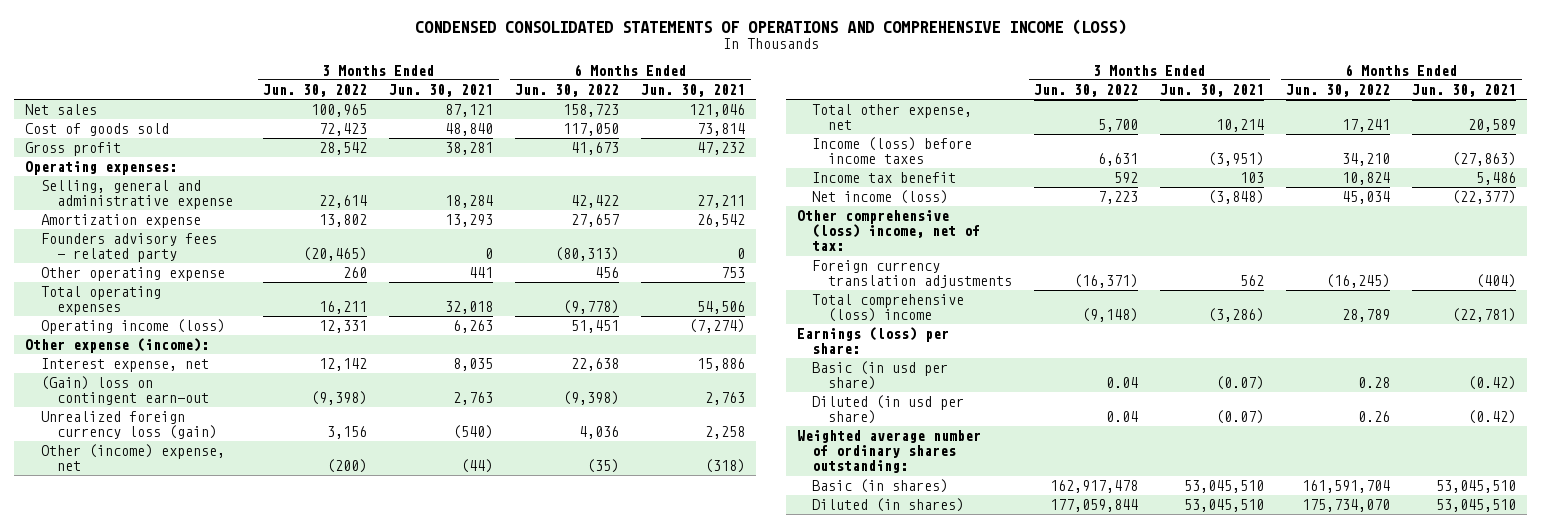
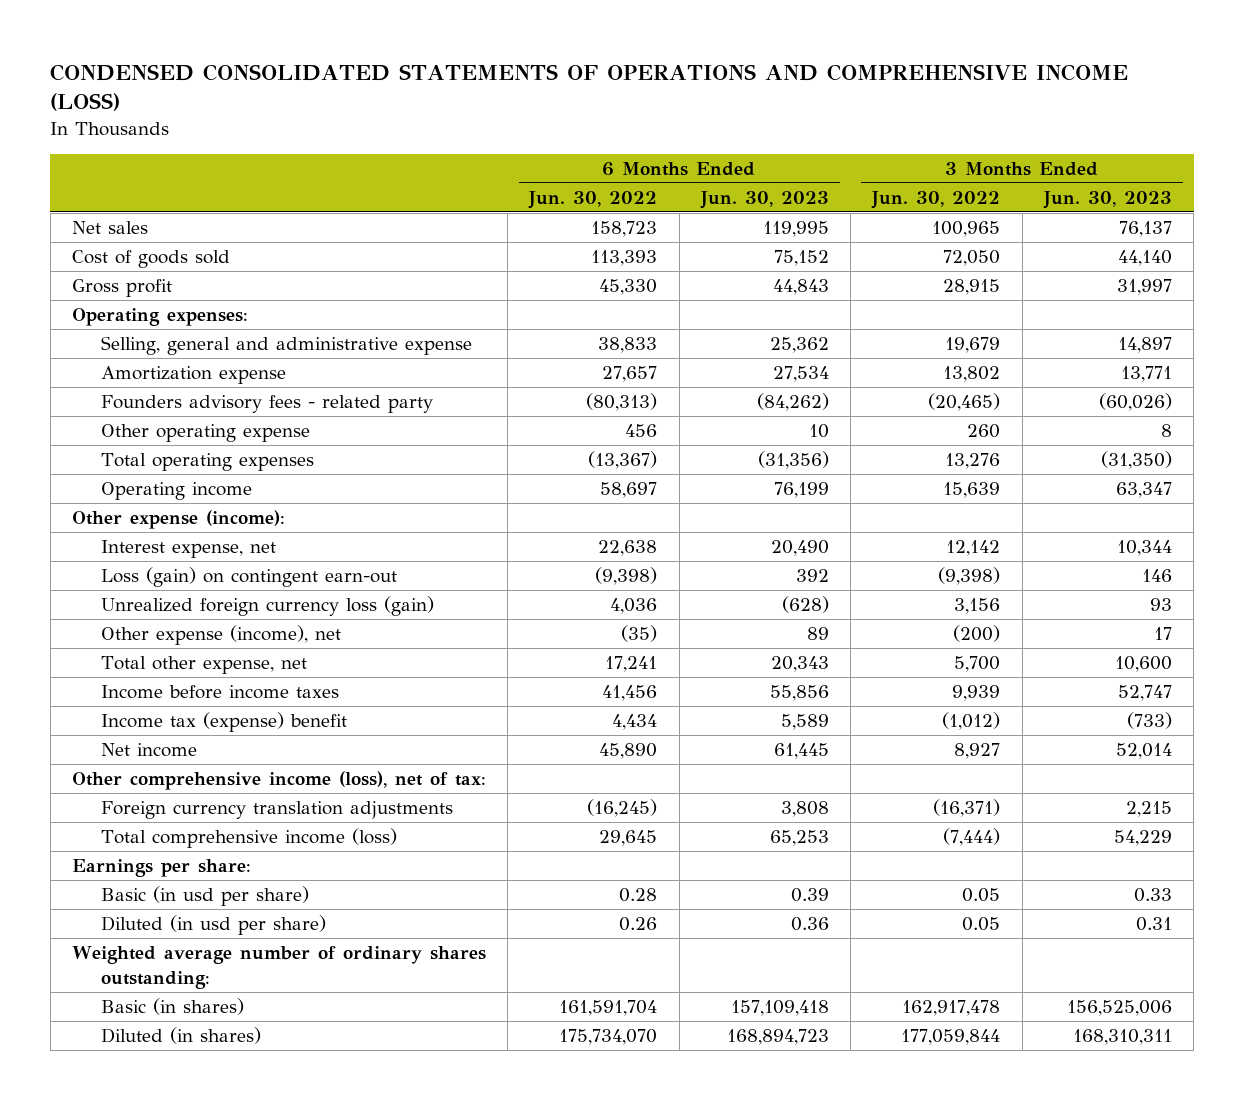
- | 3 Months Ended Jun. 30, 2022 | 3 Months Ended Jun. 30, 2021 | 6 Months Ended Jun. 30, 2022 | 6 Months Ended Jun. 30, 2021
+ | 6 Months Ended Jun. 30, 2022 | 6 Months Ended Jun. 30, 2023 | 3 Months Ended Jun. 30, 2022 | 3 Months Ended Jun. 30, 2023
- Cost of goods sold | 72,423 | 48,840 | 117,050 | 73,814
- Gross profit | 28,542 | 38,281 | 41,673 | 47,232
+ Cost of goods sold | 113,393 | 75,152 | 72,050 | 44,140
+ Gross profit | 45,330 | 44,843 | 28,915 | 31,997
- Selling, general and administrative expense | 22,614 | 18,284 | 42,422 | 27,211
+ Selling, general and administrative expense | 38,833 | 25,362 | 19,679 | 14,897
- Total operating expenses | 16,211 | 32,018 | (9,778) | 54,506
- Operating income (loss) | 12,331 | 6,263 | 51,451 | (7,274)
+ Total operating expenses | (13,367) | (31,356) | 13,276 | (31,350)
+ Operating income | 58,697 | 76,199 | 15,639 | 63,347
- (Gain) loss on contingent earn-out | (9,398) | 2,763 | (9,398) | 2,763
+ Loss (gain) on contingent earn-out | (9,398) | 392 | (9,398) | 146
- Other (income) expense, net | (200) | (44) | (35) | (318)
+ Other expense (income), net | (35) | 89 | (200) | 17
- Income (loss) before income taxes | 6,631 | (3,951) | 34,210 | (27,863)
- Income tax benefit | 592 | 103 | 10,824 | 5,486
- Net income (loss) | 7,223 | (3,848) | 45,034 | (22,377)
- Other comprehensive (loss) income, net of tax:
+ Income before income taxes | 41,456 | 55,856 | 9,939 | 52,747
+ Income tax (expense) benefit | 4,434 | 5,589 | (1,012) | (733)
+ Net income | 45,890 | 61,445 | 8,927 | 52,014
+ Other comprehensive income (loss), net of tax:
- Total comprehensive (loss) income | (9,148) | (3,286) | 28,789 | (22,781)
- Earnings (loss) per share:
- Basic (in usd per share) | 0.04 | (0.07) | 0.28 | (0.42)
- Diluted (in usd per share) | 0.04 | (0.07) | 0.26 | (0.42)
+ Total comprehensive income (loss) | 29,645 | 65,253 | (7,444) | 54,229
+ Earnings per share:
+ Basic (in usd per share) | 0.28 | 0.39 | 0.05 | 0.33
+ Diluted (in usd per share) | 0.26 | 0.36 | 0.05 | 0.31

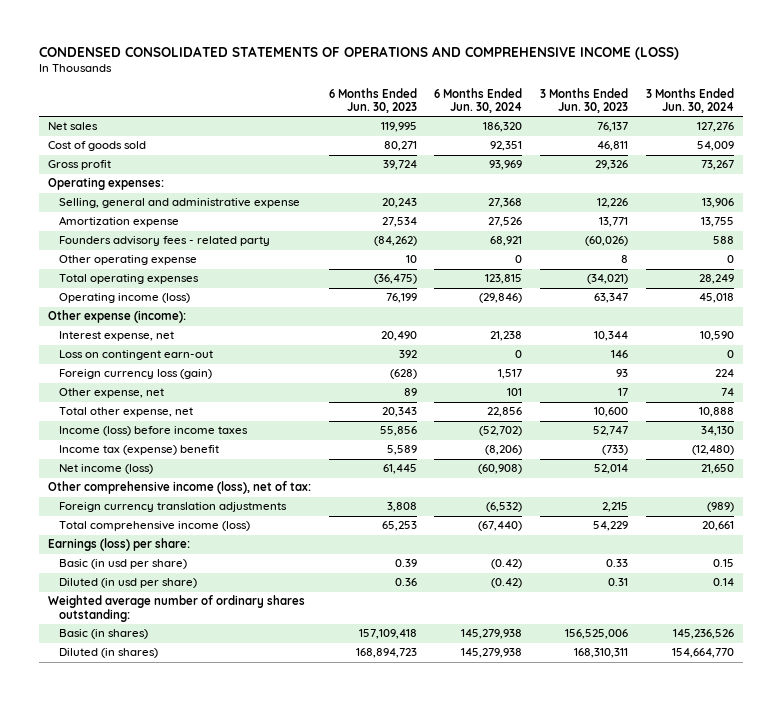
- | 6 Months Ended Jun. 30, 2022 | 6 Months Ended Jun. 30, 2023 | 3 Months Ended Jun. 30, 2022 | 3 Months Ended Jun. 30, 2023
+ | 6 Months Ended Jun. 30, 2023 | 6 Months Ended Jun. 30, 2024 | 3 Months Ended Jun. 30, 2023 | 3 Months Ended Jun. 30, 2024
- Cost of goods sold | 113,393 | 75,152 | 72,050 | 44,140
- Gross profit | 45,330 | 44,843 | 28,915 | 31,997
+ Cost of goods sold | 80,271 | 92,351 | 46,811 | 54,009
+ Gross profit | 39,724 | 93,969 | 29,326 | 73,267
- Selling, general and administrative expense | 38,833 | 25,362 | 19,679 | 14,897
+ Selling, general and administrative expense | 20,243 | 27,368 | 12,226 | 13,906
- Total operating expenses | (13,367) | (31,356) | 13,276 | (31,350)
- Operating income | 58,697 | 76,199 | 15,639 | 63,347
+ Total operating expenses | (36,475) | 123,815 | (34,021) | 28,249
+ Operating income (loss) | 76,199 | (29,846) | 63,347 | 45,018
- Loss (gain) on contingent earn-out | (9,398) | 392 | (9,398) | 146
- Unrealized foreign currency loss (gain) | 4,036 | (628) | 3,156 | 93
- Other expense (income), net | (35) | 89 | (200) | 17
+ Loss on contingent earn-out | 392 | 0 | 146 | 0
+ Foreign currency loss (gain) | (628) | 1,517 | 93 | 224
+ Other expense, net | 89 | 101 | 17 | 74
- Income before income taxes | 41,456 | 55,856 | 9,939 | 52,747
+ Income (loss) before income taxes | 55,856 | (52,702) | 52,747 | 34,130
- Net income | 45,890 | 61,445 | 8,927 | 52,014
+ Net income (loss) | 61,445 | (60,908) | 52,014 | 21,650
- Earnings per share:
+ Earnings (loss) per share:

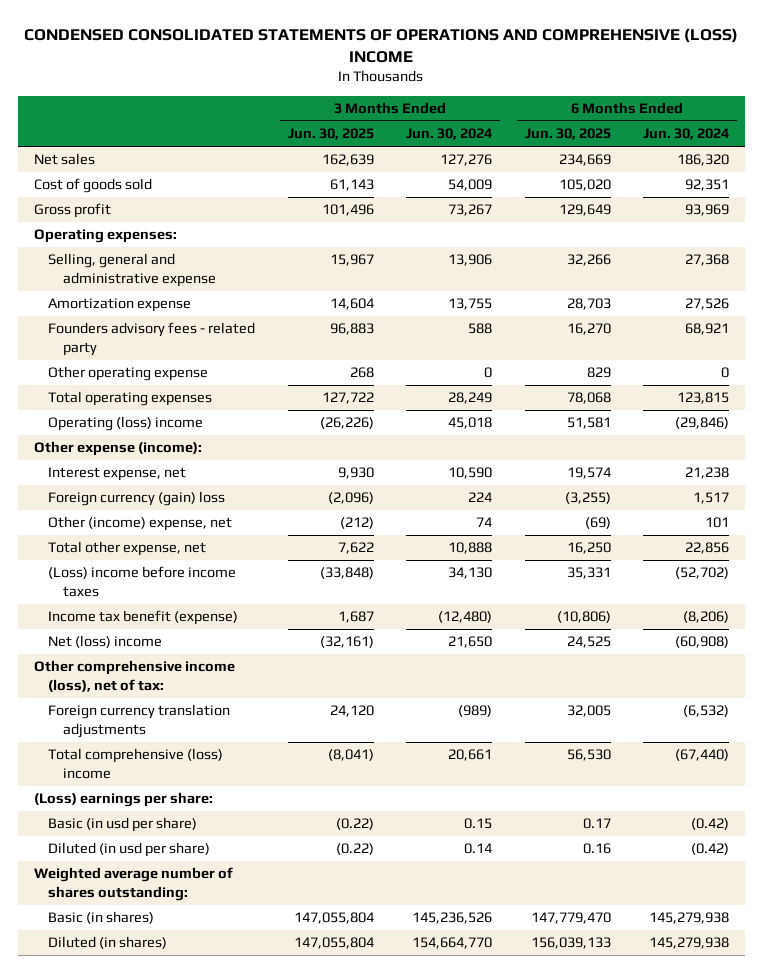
- CONDENSED CONSOLIDATED STATEMENTS OF OPERATIONS AND COMPREHENSIVE INCOME (LOSS)
+ CONDENSED CONSOLIDATED STATEMENTS OF OPERATIONS AND COMPREHENSIVE (LOSS) INCOME
- | 6 Months Ended Jun. 30, 2023 | 6 Months Ended Jun. 30, 2024 | 3 Months Ended Jun. 30, 2023 | 3 Months Ended Jun. 30, 2024
+ | 3 Months Ended Jun. 30, 2025 | 3 Months Ended Jun. 30, 2024 | 6 Months Ended Jun. 30, 2025 | 6 Months Ended Jun. 30, 2024
- Operating income (loss) | 76,199 | (29,846) | 63,347 | 45,018
+ Operating (loss) income | (26,226) | 45,018 | 51,581 | (29,846)
- Loss on contingent earn-out | 392 | 0 | 146 | 0
- Foreign currency loss (gain) | (628) | 1,517 | 93 | 224
- Other expense, net | 89 | 101 | 17 | 74
+ Foreign currency (gain) loss | (2,096) | 224 | (3,255) | 1,517
+ Other (income) expense, net | (212) | 74 | (69) | 101
- Income (loss) before income taxes | 55,856 | (52,702) | 52,747 | 34,130
- Income tax (expense) benefit | 5,589 | (8,206) | (733) | (12,480)
- Net income (loss) | 61,445 | (60,908) | 52,014 | 21,650
+ (Loss) income before income taxes | (33,848) | 34,130 | 35,331 | (52,702)
+ Income tax benefit (expense) | 1,687 | (12,480) | (10,806) | (8,206)
+ Net (loss) income | (32,161) | 21,650 | 24,525 | (60,908)
- Total comprehensive income (loss) | 65,253 | (67,440) | 54,229 | 20,661
- Earnings (loss) per share:
+ Total comprehensive (loss) income | (8,041) | 20,661 | 56,530 | (67,440)
+ (Loss) earnings per share:
- Weighted average number of ordinary shares outstanding:
+ Weighted average number of shares outstanding:

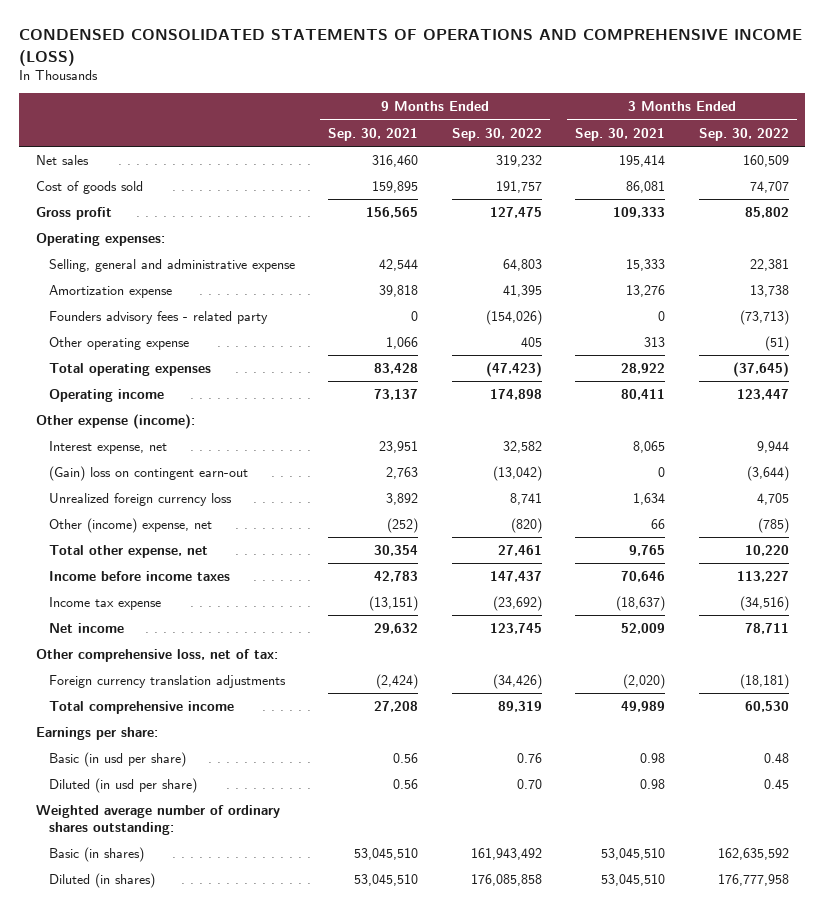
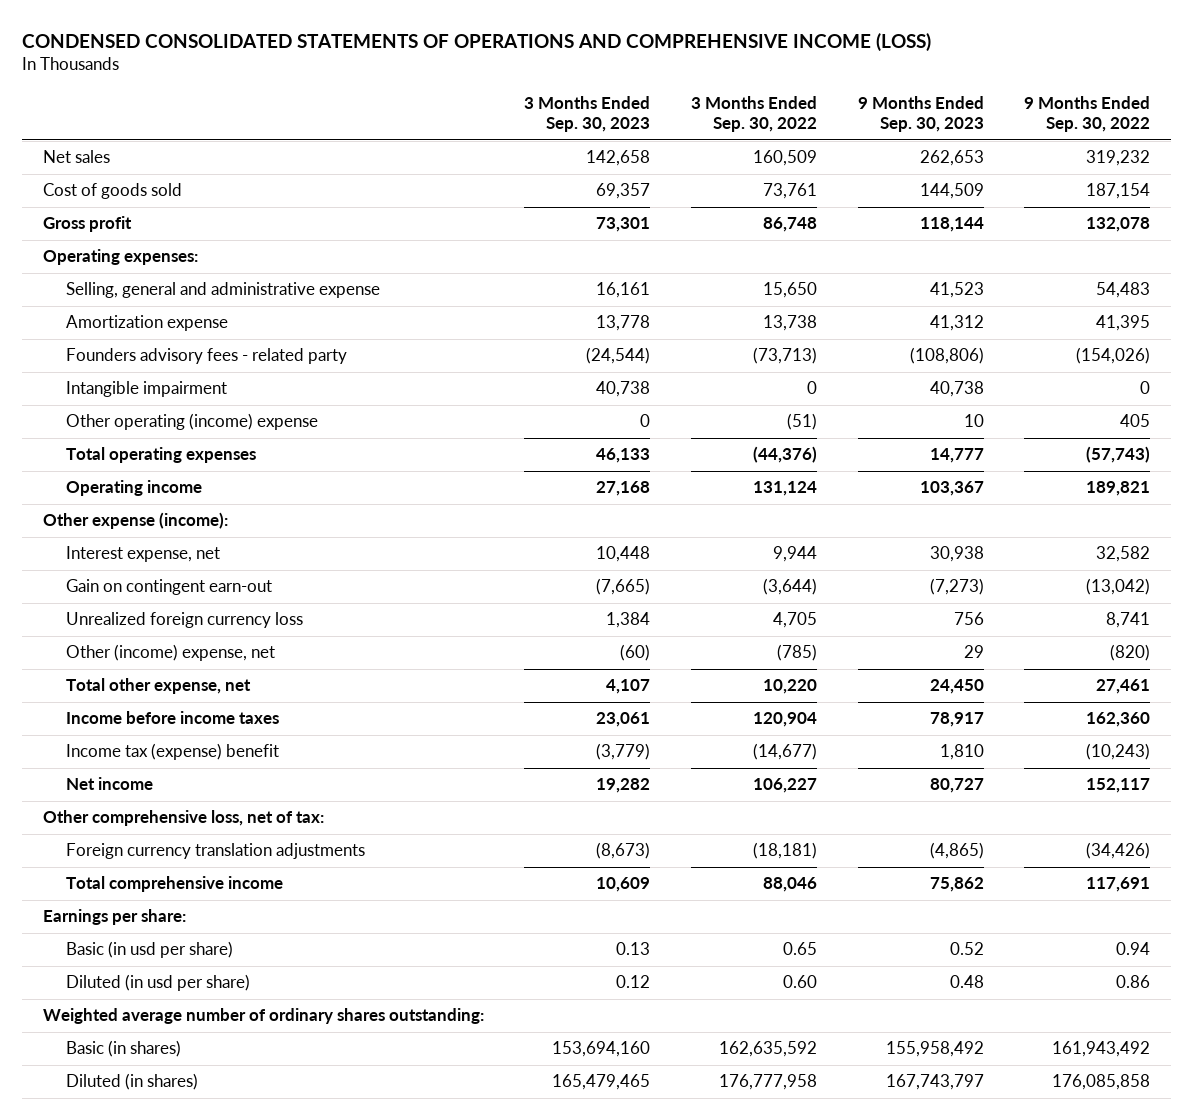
- | 9 Months Ended Sep. 30, 2021 | 9 Months Ended Sep. 30, 2022 | 3 Months Ended Sep. 30, 2021 | 3 Months Ended Sep. 30, 2022
+ | 3 Months Ended Sep. 30, 2023 | 3 Months Ended Sep. 30, 2022 | 9 Months Ended Sep. 30, 2023 | 9 Months Ended Sep. 30, 2022
- Cost of goods sold | 159,895 | 191,757 | 86,081 | 74,707
- Gross profit | 156,565 | 127,475 | 109,333 | 85,802
+ Cost of goods sold | 69,357 | 73,761 | 144,509 | 187,154
+ Gross profit | 73,301 | 86,748 | 118,144 | 132,078
- Selling, general and administrative expense | 42,544 | 64,803 | 15,333 | 22,381
+ Selling, general and administrative expense | 16,161 | 15,650 | 41,523 | 54,483
- Other operating expense | 1,066 | 405 | 313 | (51)
- Total operating expenses | 83,428 | (47,423) | 28,922 | (37,645)
- Operating income | 73,137 | 174,898 | 80,411 | 123,447
+ Intangible impairment | 40,738 | 0 | 40,738 | 0
+ Other operating (income) expense | 0 | (51) | 10 | 405
+ Total operating expenses | 46,133 | (44,376) | 14,777 | (57,743)
+ Operating income | 27,168 | 131,124 | 103,367 | 189,821
- (Gain) loss on contingent earn-out | 2,763 | (13,042) | 0 | (3,644)
+ Gain on contingent earn-out | (7,665) | (3,644) | (7,273) | (13,042)
- Income before income taxes | 42,783 | 147,437 | 70,646 | 113,227
- Income tax expense | (13,151) | (23,692) | (18,637) | (34,516)
- Net income | 29,632 | 123,745 | 52,009 | 78,711
+ Income before income taxes | 23,061 | 120,904 | 78,917 | 162,360
+ Income tax (expense) benefit | (3,779) | (14,677) | 1,810 | (10,243)
+ Net income | 19,282 | 106,227 | 80,727 | 152,117
- Total comprehensive income | 27,208 | 89,319 | 49,989 | 60,530
+ Total comprehensive income | 10,609 | 88,046 | 75,862 | 117,691
- Basic (in usd per share) | 0.56 | 0.76 | 0.98 | 0.48
- Diluted (in usd per share) | 0.56 | 0.70 | 0.98 | 0.45
+ Basic (in usd per share) | 0.13 | 0.65 | 0.52 | 0.94
+ Diluted (in usd per share) | 0.12 | 0.60 | 0.48 | 0.86

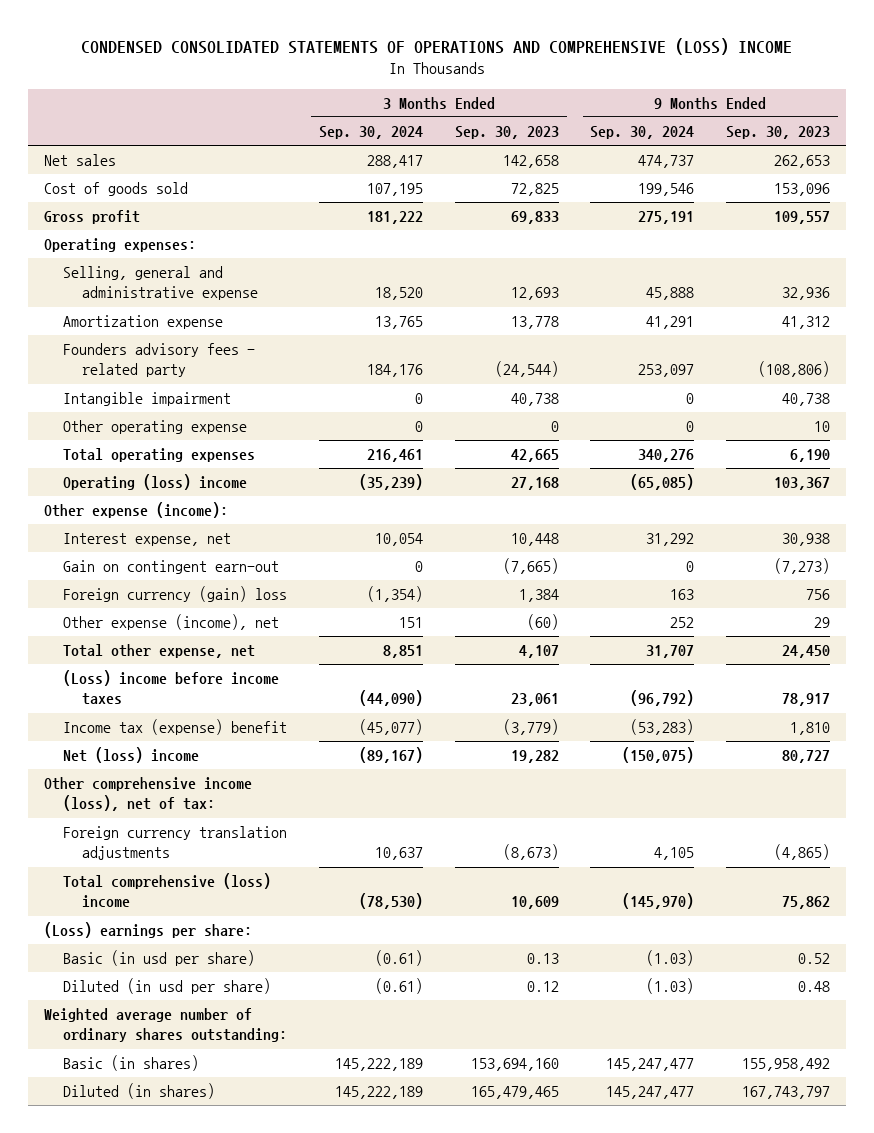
- CONDENSED CONSOLIDATED STATEMENTS OF OPERATIONS AND COMPREHENSIVE INCOME (LOSS)
+ CONDENSED CONSOLIDATED STATEMENTS OF OPERATIONS AND COMPREHENSIVE (LOSS) INCOME
- | 3 Months Ended Sep. 30, 2023 | 3 Months Ended Sep. 30, 2022 | 9 Months Ended Sep. 30, 2023 | 9 Months Ended Sep. 30, 2022
+ | 3 Months Ended Sep. 30, 2024 | 3 Months Ended Sep. 30, 2023 | 9 Months Ended Sep. 30, 2024 | 9 Months Ended Sep. 30, 2023
- Cost of goods sold | 69,357 | 73,761 | 144,509 | 187,154
- Gross profit | 73,301 | 86,748 | 118,144 | 132,078
+ Cost of goods sold | 107,195 | 72,825 | 199,546 | 153,096
+ Gross profit | 181,222 | 69,833 | 275,191 | 109,557
- Selling, general and administrative expense | 16,161 | 15,650 | 41,523 | 54,483
+ Selling, general and administrative expense | 18,520 | 12,693 | 45,888 | 32,936
- Other operating (income) expense | 0 | (51) | 10 | 405
- Total operating expenses | 46,133 | (44,376) | 14,777 | (57,743)
- Operating income | 27,168 | 131,124 | 103,367 | 189,821
+ Other operating expense | 0 | 0 | 0 | 10
+ Total operating expenses | 216,461 | 42,665 | 340,276 | 6,190
+ Operating (loss) income | (35,239) | 27,168 | (65,085) | 103,367
- Unrealized foreign currency loss | 1,384 | 4,705 | 756 | 8,741
- Other (income) expense, net | (60) | (785) | 29 | (820)
+ Foreign currency (gain) loss | (1,354) | 1,384 | 163 | 756
+ Other expense (income), net | 151 | (60) | 252 | 29
- Income before income taxes | 23,061 | 120,904 | 78,917 | 162,360
+ (Loss) income before income taxes | (44,090) | 23,061 | (96,792) | 78,917
- Net income | 19,282 | 106,227 | 80,727 | 152,117
- Other comprehensive loss, net of tax:
+ Net (loss) income | (89,167) | 19,282 | (150,075) | 80,727
+ Other comprehensive income (loss), net of tax:
- Total comprehensive income | 10,609 | 88,046 | 75,862 | 117,691
- Earnings per share:
+ Total comprehensive (loss) income | (78,530) | 10,609 | (145,970) | 75,862
+ (Loss) earnings per share:

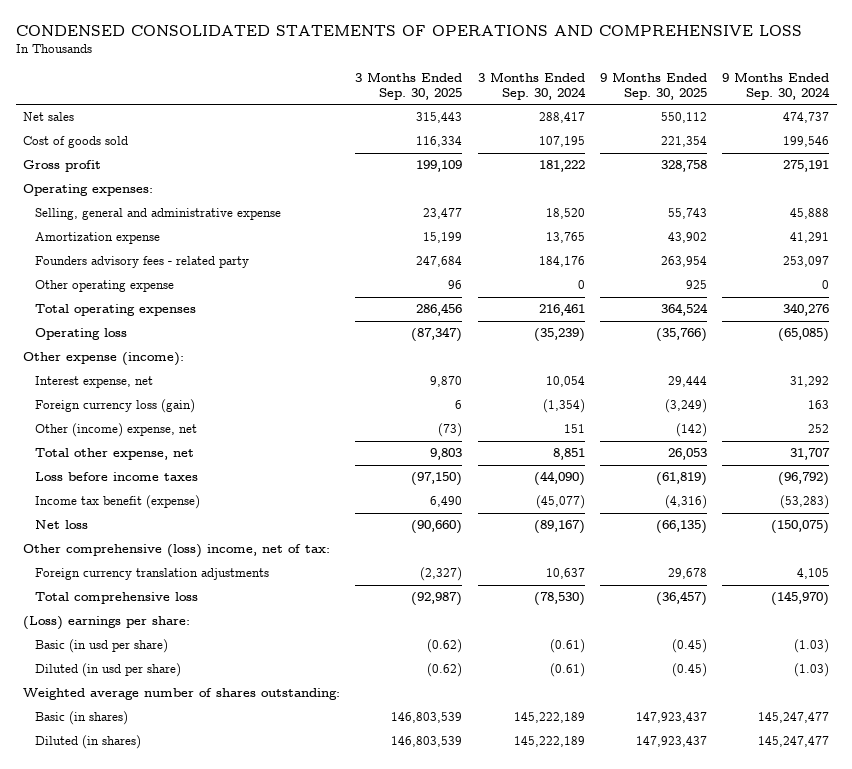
- CONDENSED CONSOLIDATED STATEMENTS OF OPERATIONS AND COMPREHENSIVE (LOSS) INCOME
+ CONDENSED CONSOLIDATED STATEMENTS OF OPERATIONS AND COMPREHENSIVE LOSS
- | 3 Months Ended Sep. 30, 2024 | 3 Months Ended Sep. 30, 2023 | 9 Months Ended Sep. 30, 2024 | 9 Months Ended Sep. 30, 2023
+ | 3 Months Ended Sep. 30, 2025 | 3 Months Ended Sep. 30, 2024 | 9 Months Ended Sep. 30, 2025 | 9 Months Ended Sep. 30, 2024
- Intangible impairment | 0 | 40,738 | 0 | 40,738
- Operating (loss) income | (35,239) | 27,168 | (65,085) | 103,367
+ Operating loss | (87,347) | (35,239) | (35,766) | (65,085)
- Gain on contingent earn-out | 0 | (7,665) | 0 | (7,273)
- Foreign currency (gain) loss | (1,354) | 1,384 | 163 | 756
- Other expense (income), net | 151 | (60) | 252 | 29
+ Foreign currency loss (gain) | 6 | (1,354) | (3,249) | 163
+ Other (income) expense, net | (73) | 151 | (142) | 252
- (Loss) income before income taxes | (44,090) | 23,061 | (96,792) | 78,917
- Income tax (expense) benefit | (45,077) | (3,779) | (53,283) | 1,810
- Net (loss) income | (89,167) | 19,282 | (150,075) | 80,727
- Other comprehensive income (loss), net of tax:
+ Loss before income taxes | (97,150) | (44,090) | (61,819) | (96,792)
+ Income tax benefit (expense) | 6,490 | (45,077) | (4,316) | (53,283)
+ Net loss | (90,660) | (89,167) | (66,135) | (150,075)
+ Other comprehensive (loss) income, net of tax:
- Total comprehensive (loss) income | (78,530) | 10,609 | (145,970) | 75,862
+ Total comprehensive loss | (92,987) | (78,530) | (36,457) | (145,970)
- Weighted average number of ordinary shares outstanding:
+ Weighted average number of shares outstanding:

